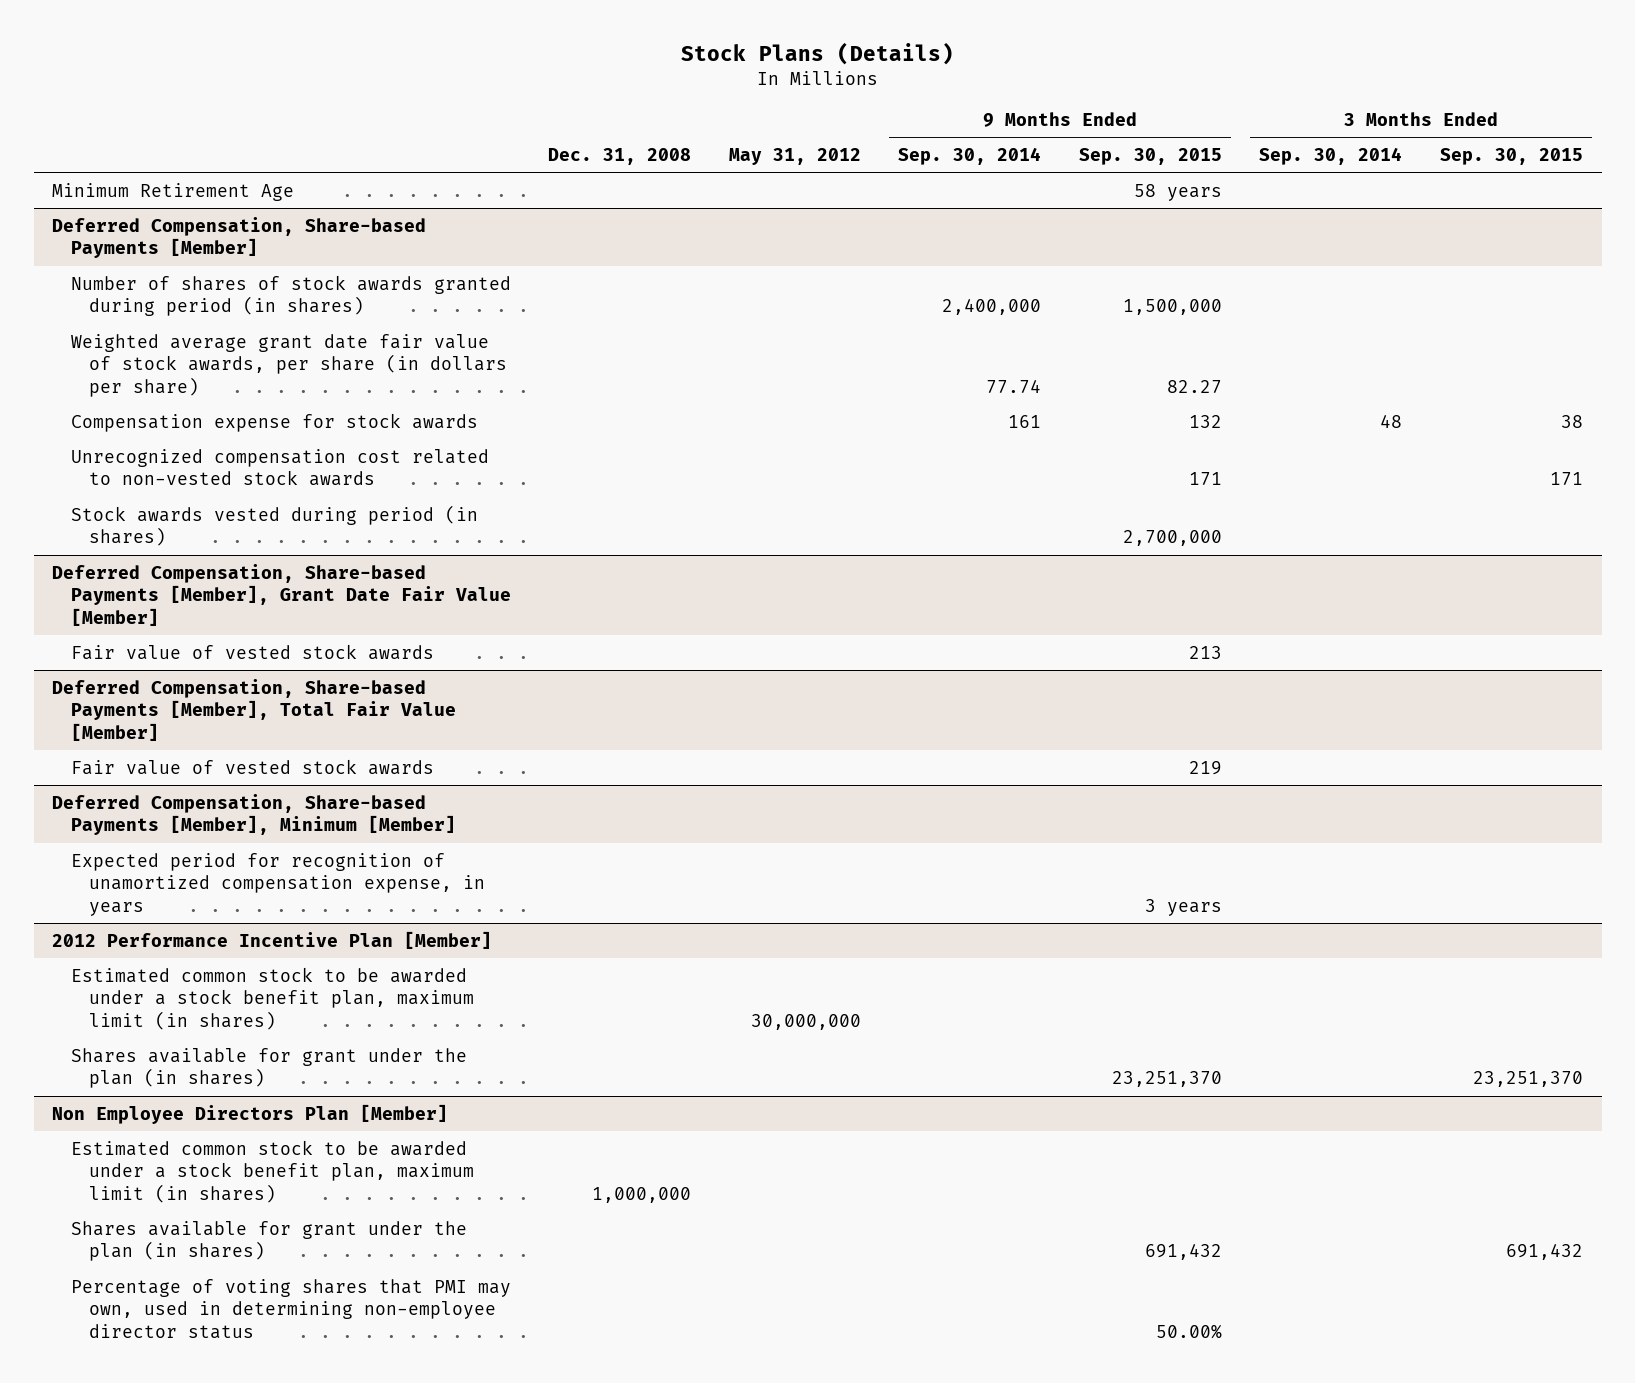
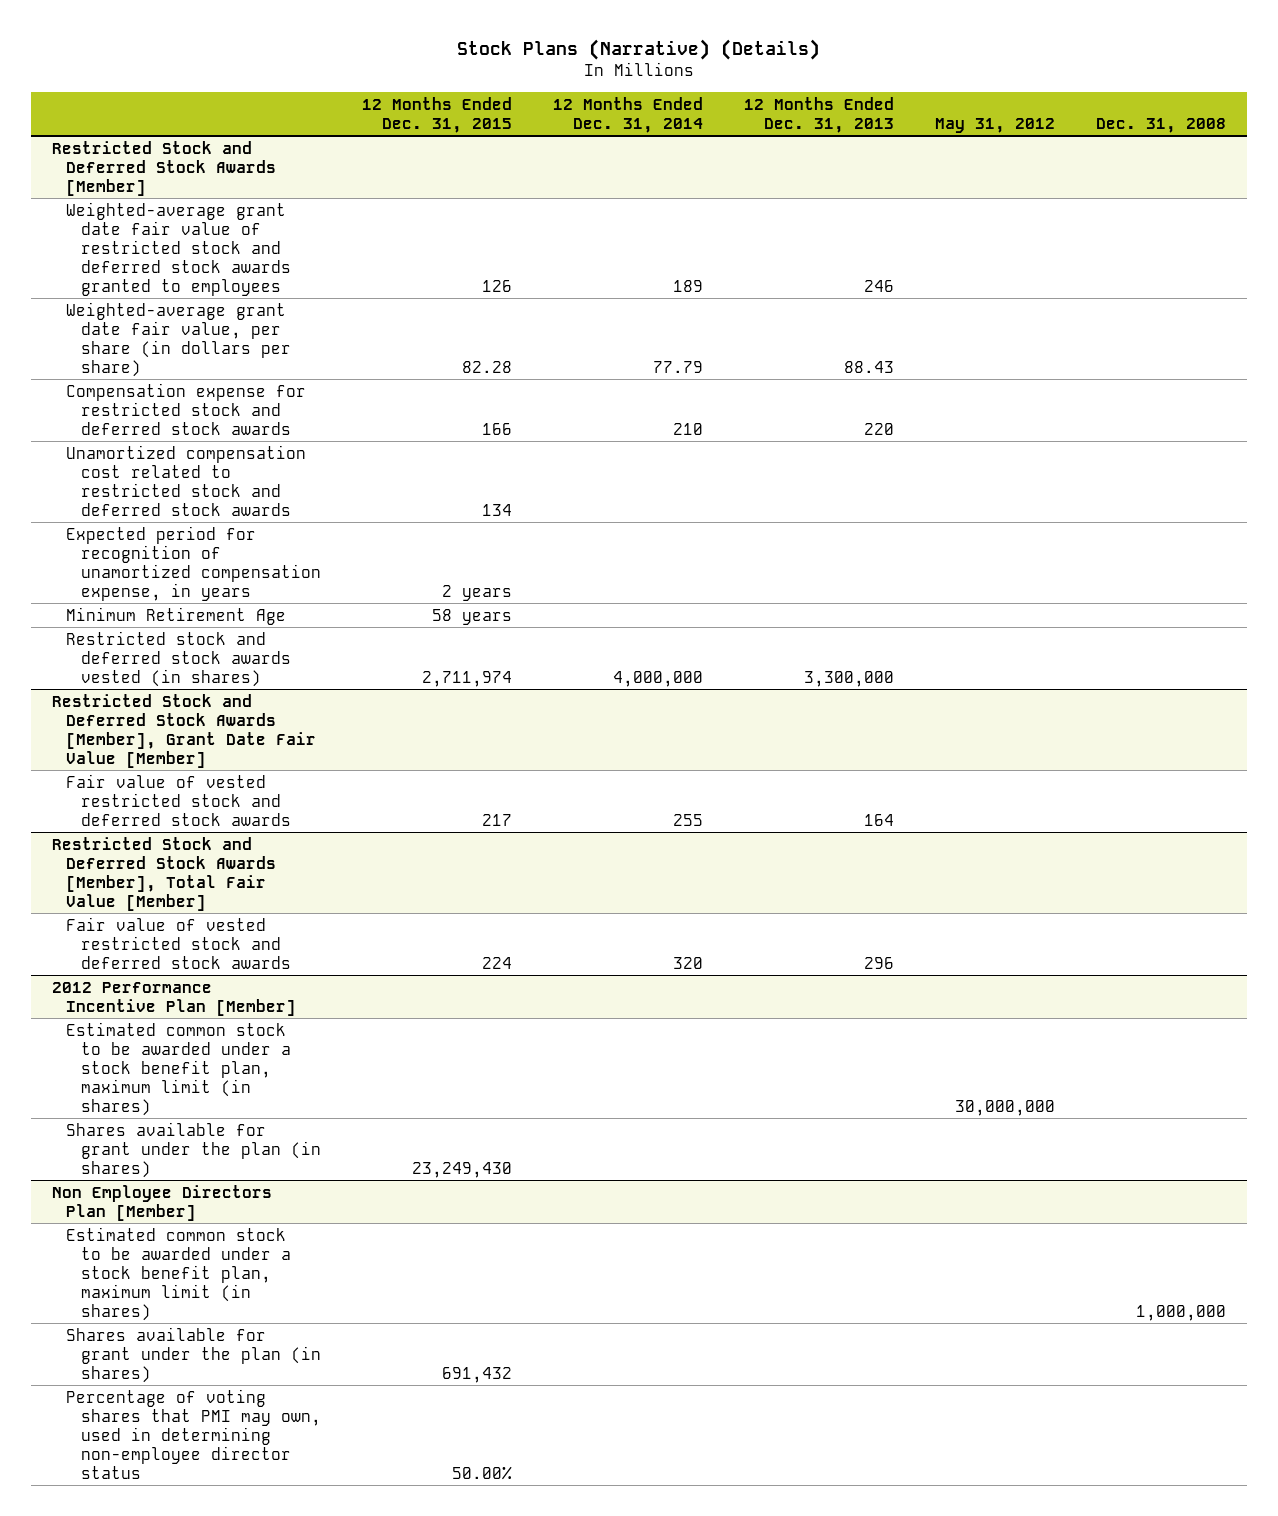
- Stock Plans (Details)
+ Stock Plans (Narrative) (Details)
- | Dec. 31, 2008 | May 31, 2012 | 9 Months Ended Sep. 30, 2014 | 9 Months Ended Sep. 30, 2015 | 3 Months Ended Sep. 30, 2014 | 3 Months Ended Sep. 30, 2015
+ | 12 Months Ended Dec. 31, 2015 | 12 Months Ended Dec. 31, 2014 | 12 Months Ended Dec. 31, 2013 | May 31, 2012 | Dec. 31, 2008
- Minimum Retirement Age | | | | 58 years | |
- Deferred Compensation, Share-based Payments [Member]
- Number of shares of stock awards granted during period (in shares) | | | 2,400,000 | 1,500,000 | |
- Weighted average grant date fair value of stock awards, per share (in dollars per share) | | | 77.74 | 82.27 | |
- Compensation expense for stock awards | | | 161 | 132 | 48 | 38
- Unrecognized compensation cost related to non-vested stock awards | | | | 171 | | 171
- Stock awards vested during period (in shares) | | | | 2,700,000 | |
- Deferred Compensation, Share-based Payments [Member], Grant Date Fair Value [Member]
- Fair value of vested stock awards | | | | 213 | |
- Deferred Compensation, Share-based Payments [Member], Total Fair Value [Member]
- Fair value of vested stock awards | | | | 219 | |
- Deferred Compensation, Share-based Payments [Member], Minimum [Member]
- Expected period for recognition of unamortized compensation expense, in years | | | | 3 years | |
+ Restricted Stock and Deferred Stock Awards [Member]
+ Weighted-average grant date fair value of restricted stock and deferred stock awards granted to employees | 126 | 189 | 246 | |
+ Weighted-average grant date fair value, per share (in dollars per share) | 82.28 | 77.79 | 88.43 | |
+ Compensation expense for restricted stock and deferred stock awards | 166 | 210 | 220 | |
+ Unamortized compensation cost related to restricted stock and deferred stock awards | 134 | | | |
+ Expected period for recognition of unamortized compensation expense, in years | 2 years | | | |
+ Minimum Retirement Age | 58 years | | | |
+ Restricted stock and deferred stock awards vested (in shares) | 2,711,974 | 4,000,000 | 3,300,000 | |
+ Restricted Stock and Deferred Stock Awards [Member], Grant Date Fair Value [Member]
+ Fair value of vested restricted stock and deferred stock awards | 217 | 255 | 164 | |
+ Restricted Stock and Deferred Stock Awards [Member], Total Fair Value [Member]
+ Fair value of vested restricted stock and deferred stock awards | 224 | 320 | 296 | |

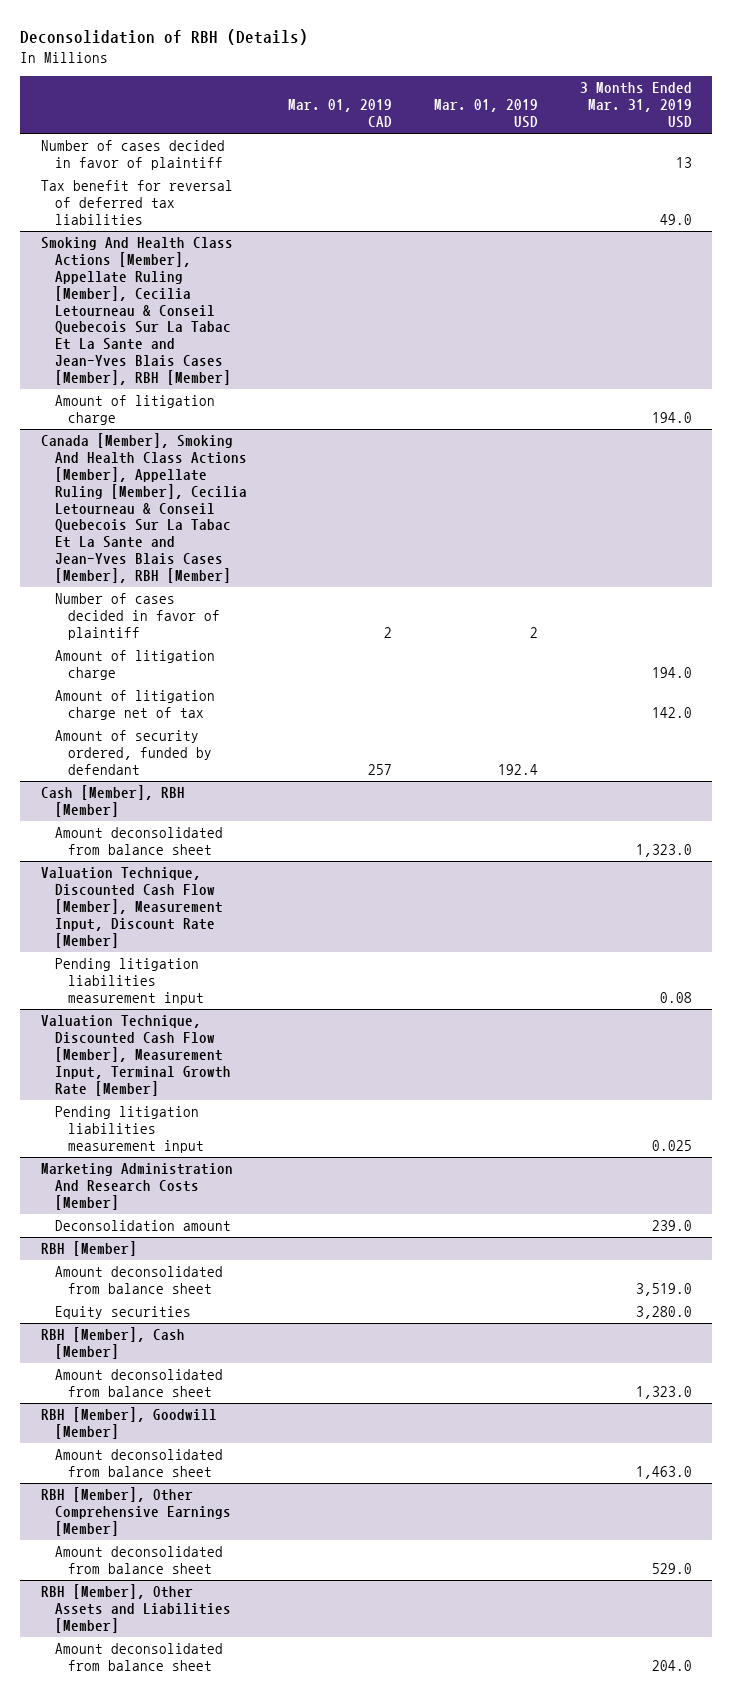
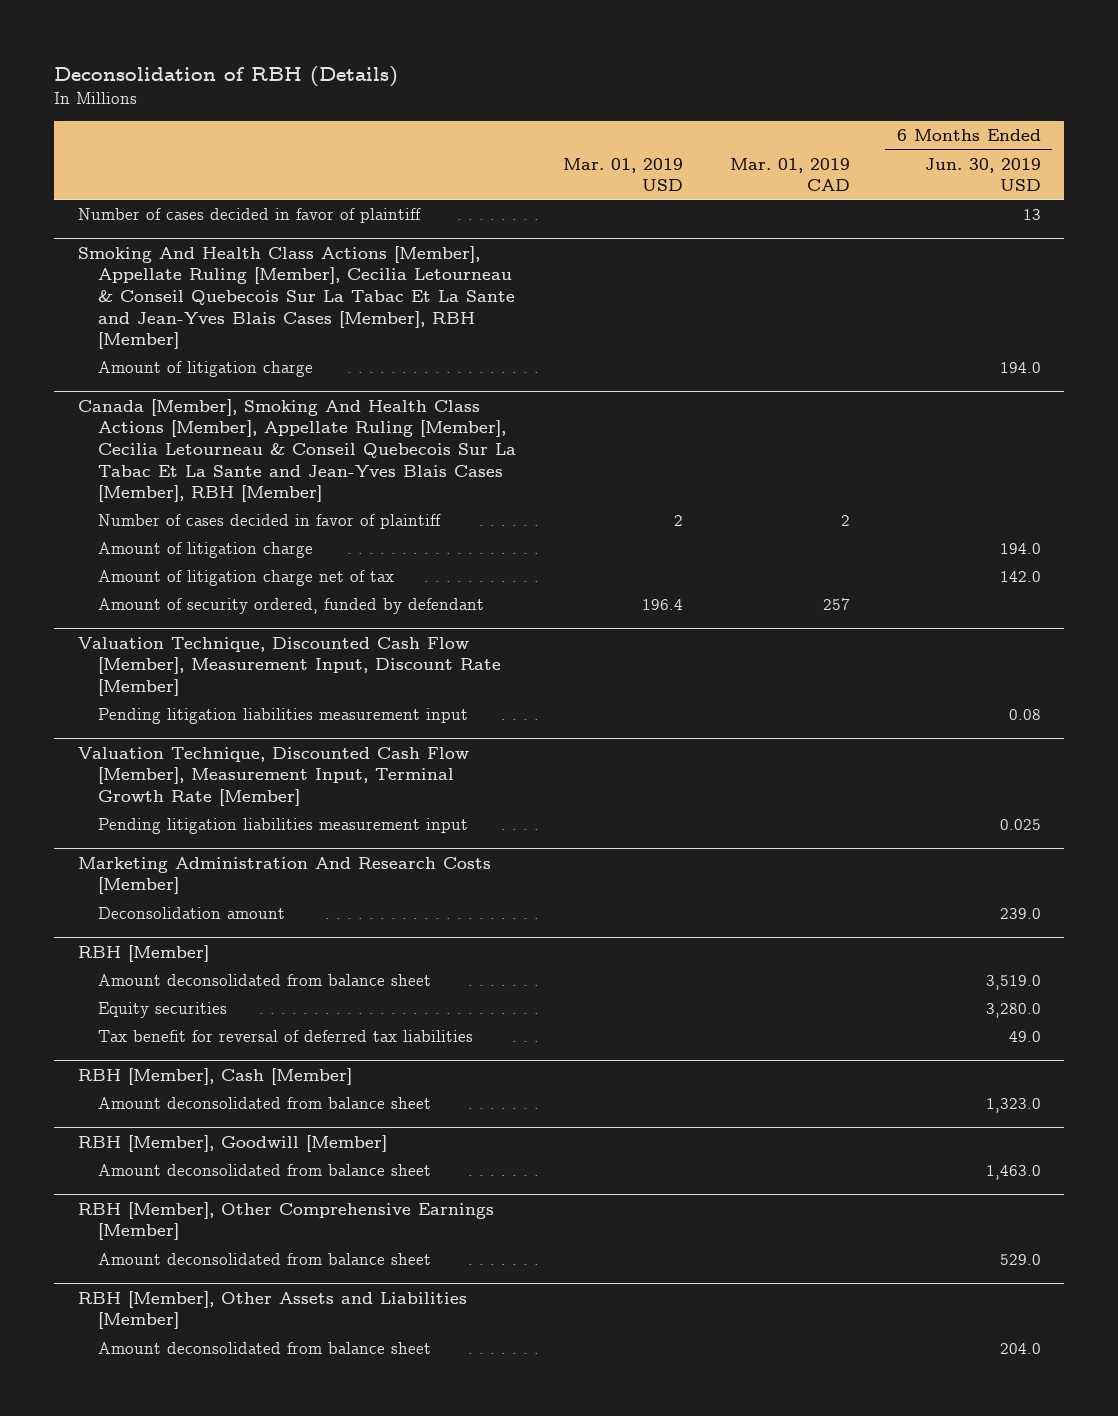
- | Mar. 01, 2019 CAD | Mar. 01, 2019 USD | 3 Months Ended Mar. 31, 2019 USD
+ | Mar. 01, 2019 USD | Mar. 01, 2019 CAD | 6 Months Ended Jun. 30, 2019 USD
- Tax benefit for reversal of deferred tax liabilities | | | 49.0
@ Canada [Member], Smoking And Health Class Actions [Member], Appellate Ruling [Member], Cecilia Letourneau & Conseil Quebecois Sur La Tabac Et La Sante and Jean-Yves Blais Cases [Member], RBH [Member]
- Amount of security ordered, funded by defendant | 257 | 192.4 |
- Cash [Member], RBH [Member]
- Amount deconsolidated from balance sheet | | | 1,323.0
@ Canada [Member], Smoking And Health Class Actions [Member], Appellate Ruling [Member], Cecilia Letourneau & Conseil Quebecois Sur La Tabac Et La Sante and Jean-Yves Blais Cases [Member], RBH [Member]
+ Amount of security ordered, funded by defendant | 196.4 | 257 |
@ RBH [Member]
+ Tax benefit for reversal of deferred tax liabilities | | | 49.0

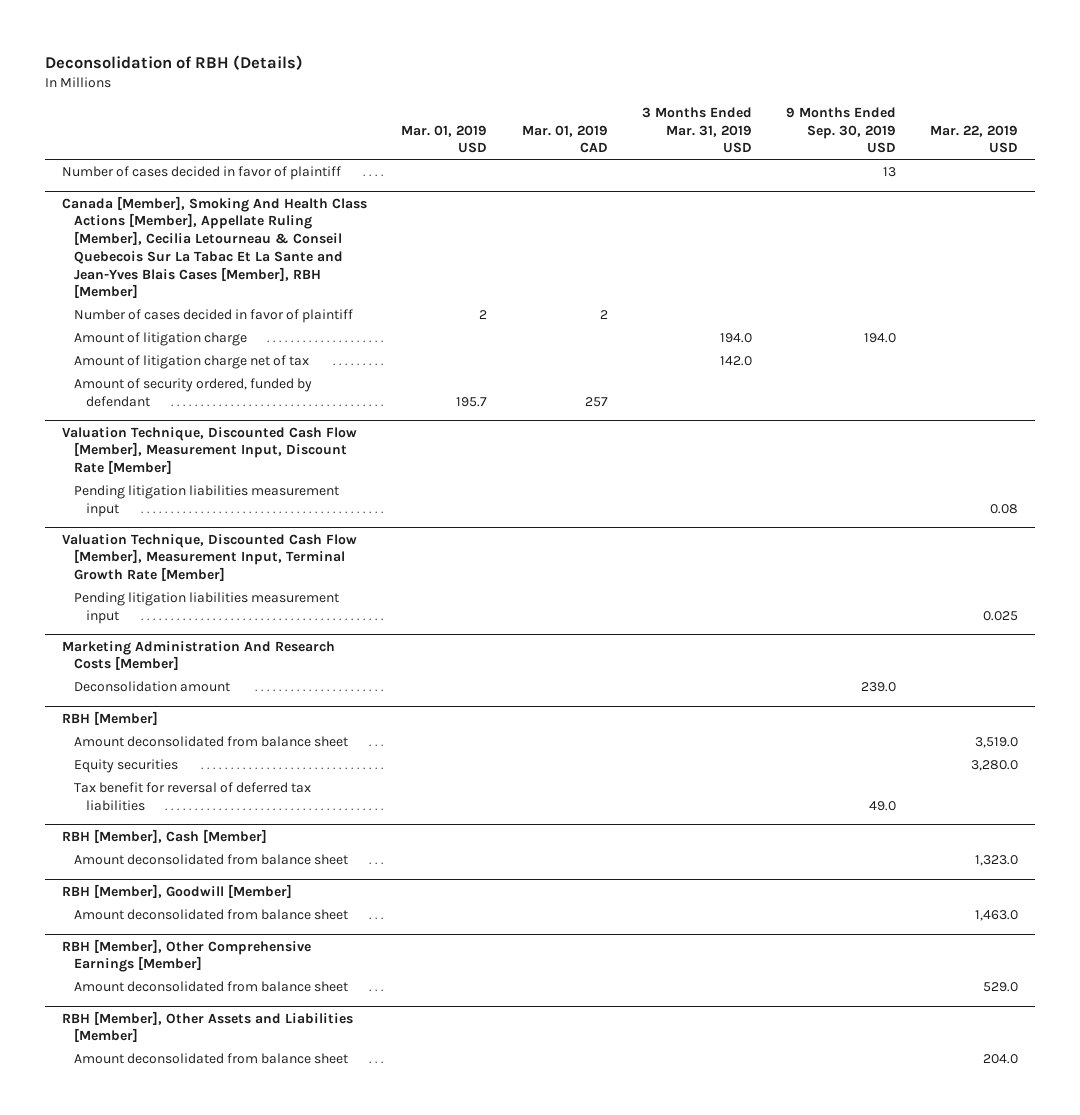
- | Mar. 01, 2019 USD | Mar. 01, 2019 CAD | 6 Months Ended Jun. 30, 2019 USD
+ | Mar. 01, 2019 USD | Mar. 01, 2019 CAD | 3 Months Ended Mar. 31, 2019 USD | 9 Months Ended Sep. 30, 2019 USD | Mar. 22, 2019 USD
- Smoking And Health Class Actions [Member], Appellate Ruling [Member], Cecilia Letourneau & Conseil Quebecois Sur La Tabac Et La Sante and Jean-Yves Blais Cases [Member], RBH [Member]
- Amount of litigation charge | | | 194.0
@ Canada [Member], Smoking And Health Class Actions [Member], Appellate Ruling [Member], Cecilia Letourneau & Conseil Quebecois Sur La Tabac Et La Sante and Jean-Yves Blais Cases [Member], RBH [Member]
- Amount of security ordered, funded by defendant | 196.4 | 257 |
+ Amount of security ordered, funded by defendant | 195.7 | 257 | | |

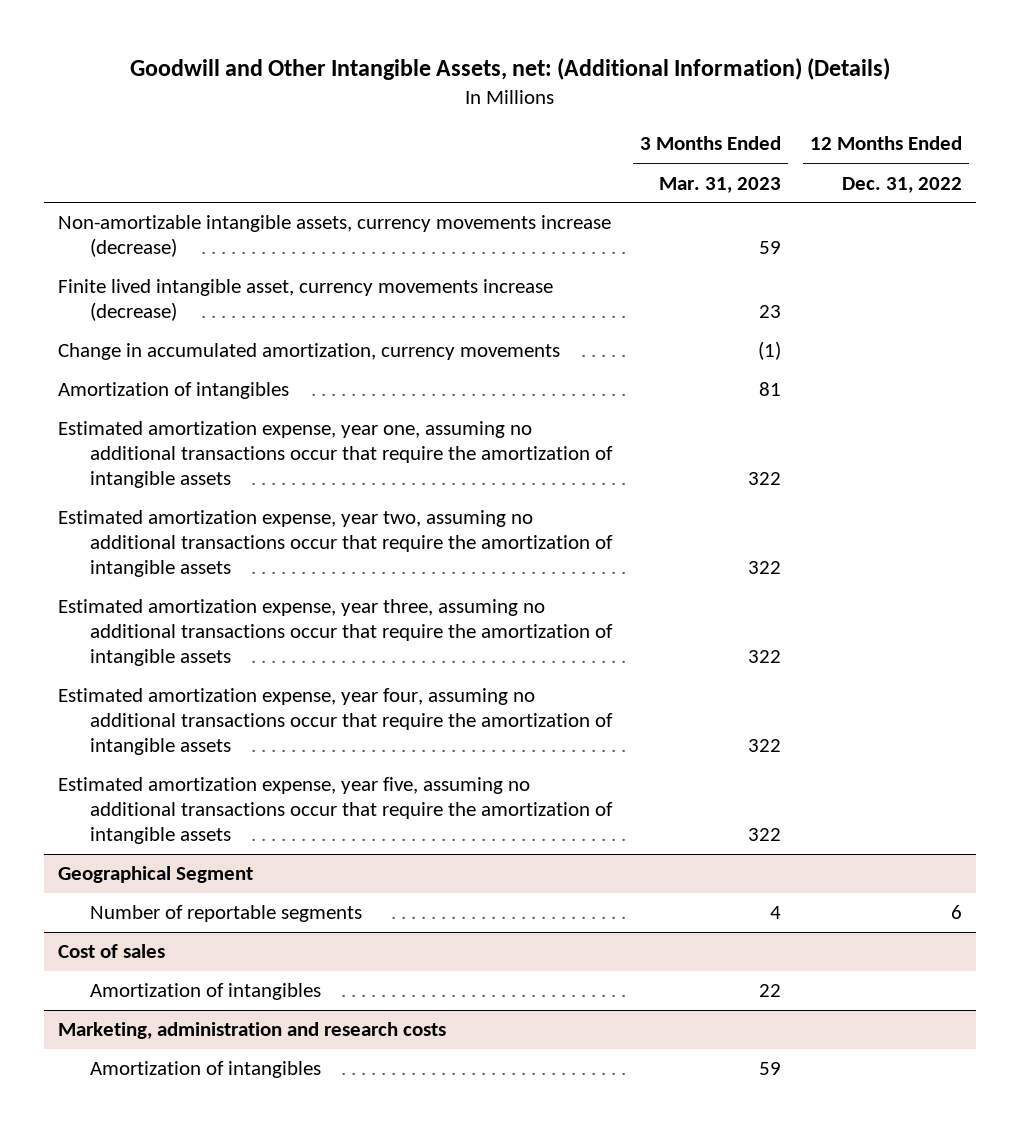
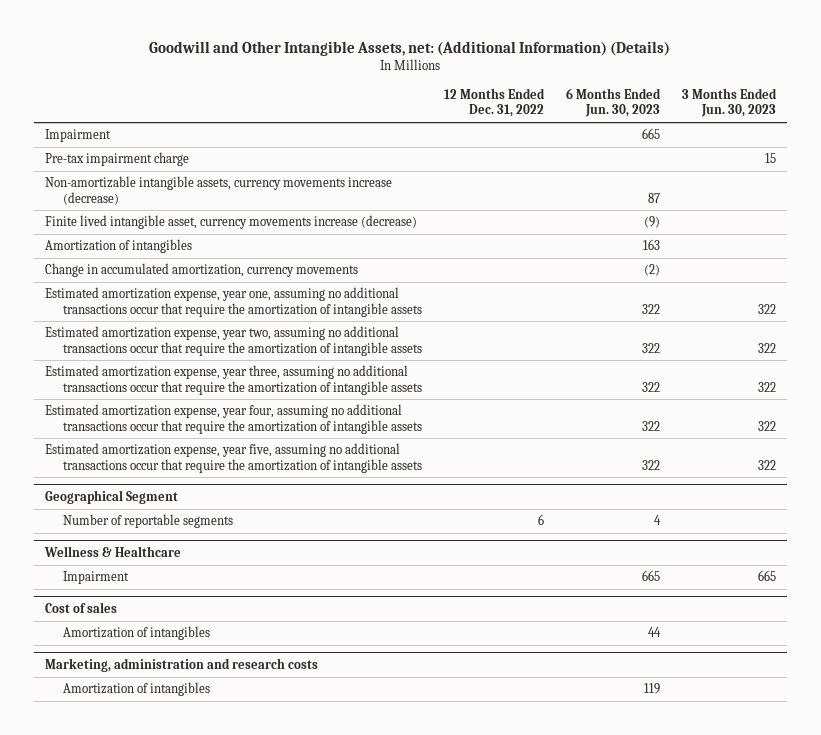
- | 3 Months Ended Mar. 31, 2023 | 12 Months Ended Dec. 31, 2022
+ | 12 Months Ended Dec. 31, 2022 | 6 Months Ended Jun. 30, 2023 | 3 Months Ended Jun. 30, 2023
+ Impairment | | 665 |
+ Pre-tax impairment charge | | | 15
moved down: Change in accumulated amortization, currency movements | | (2) |
+ Wellness & Healthcare
+ Impairment | | 665 | 665

